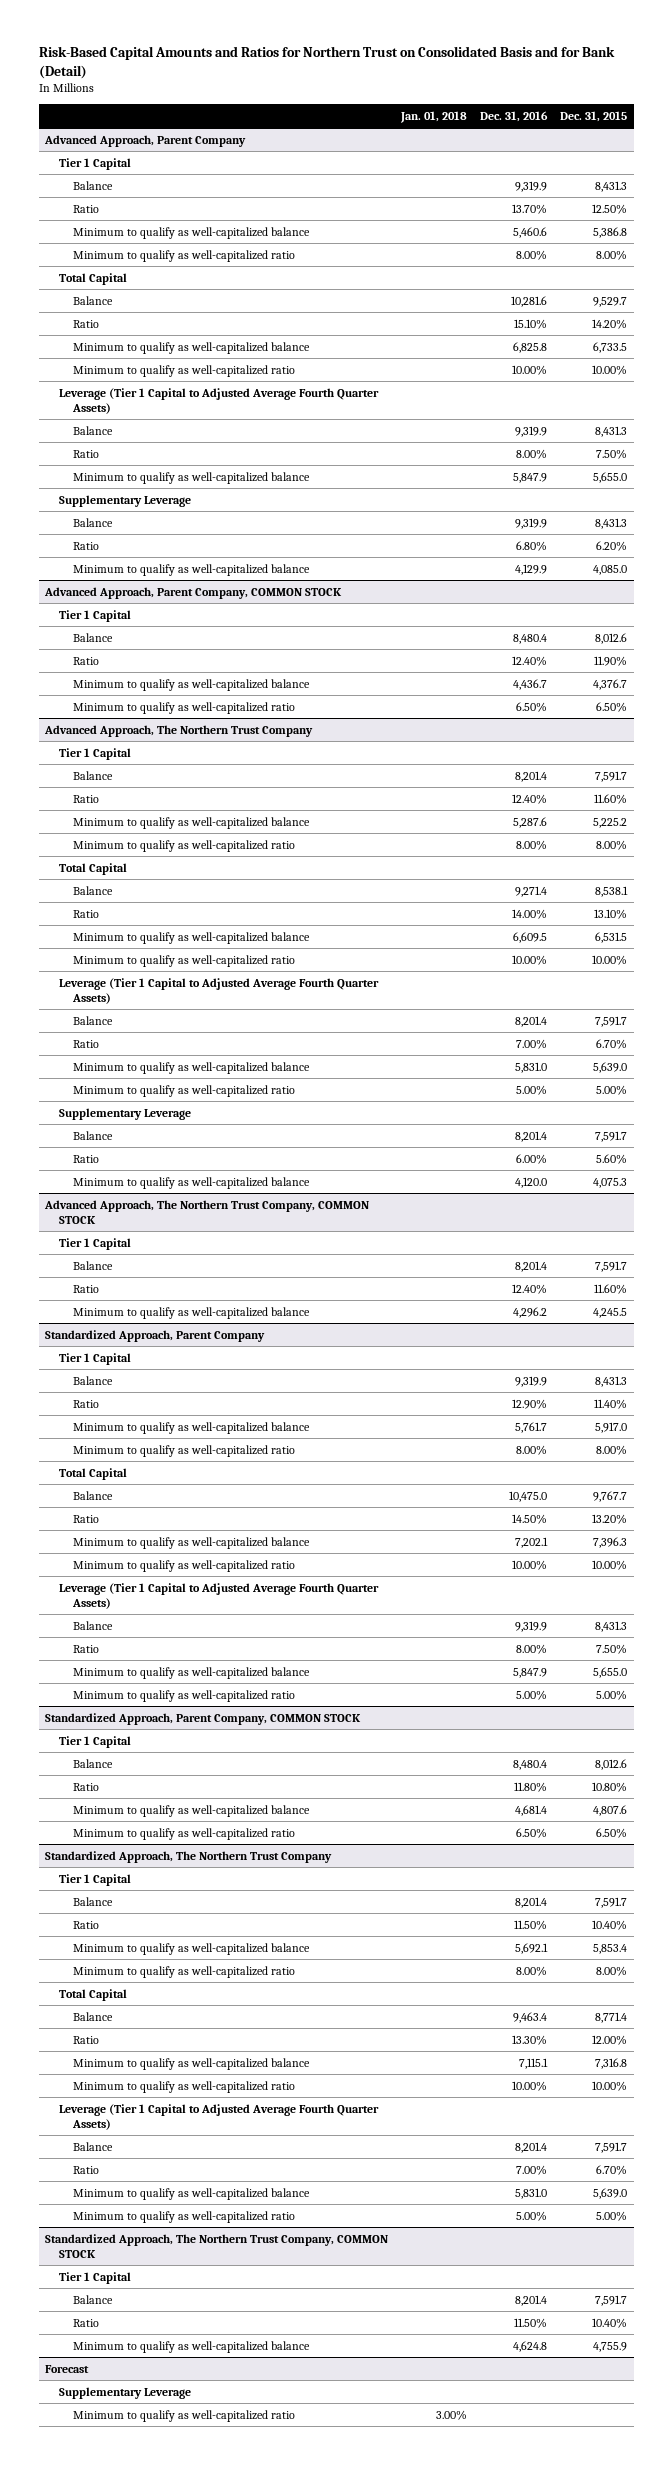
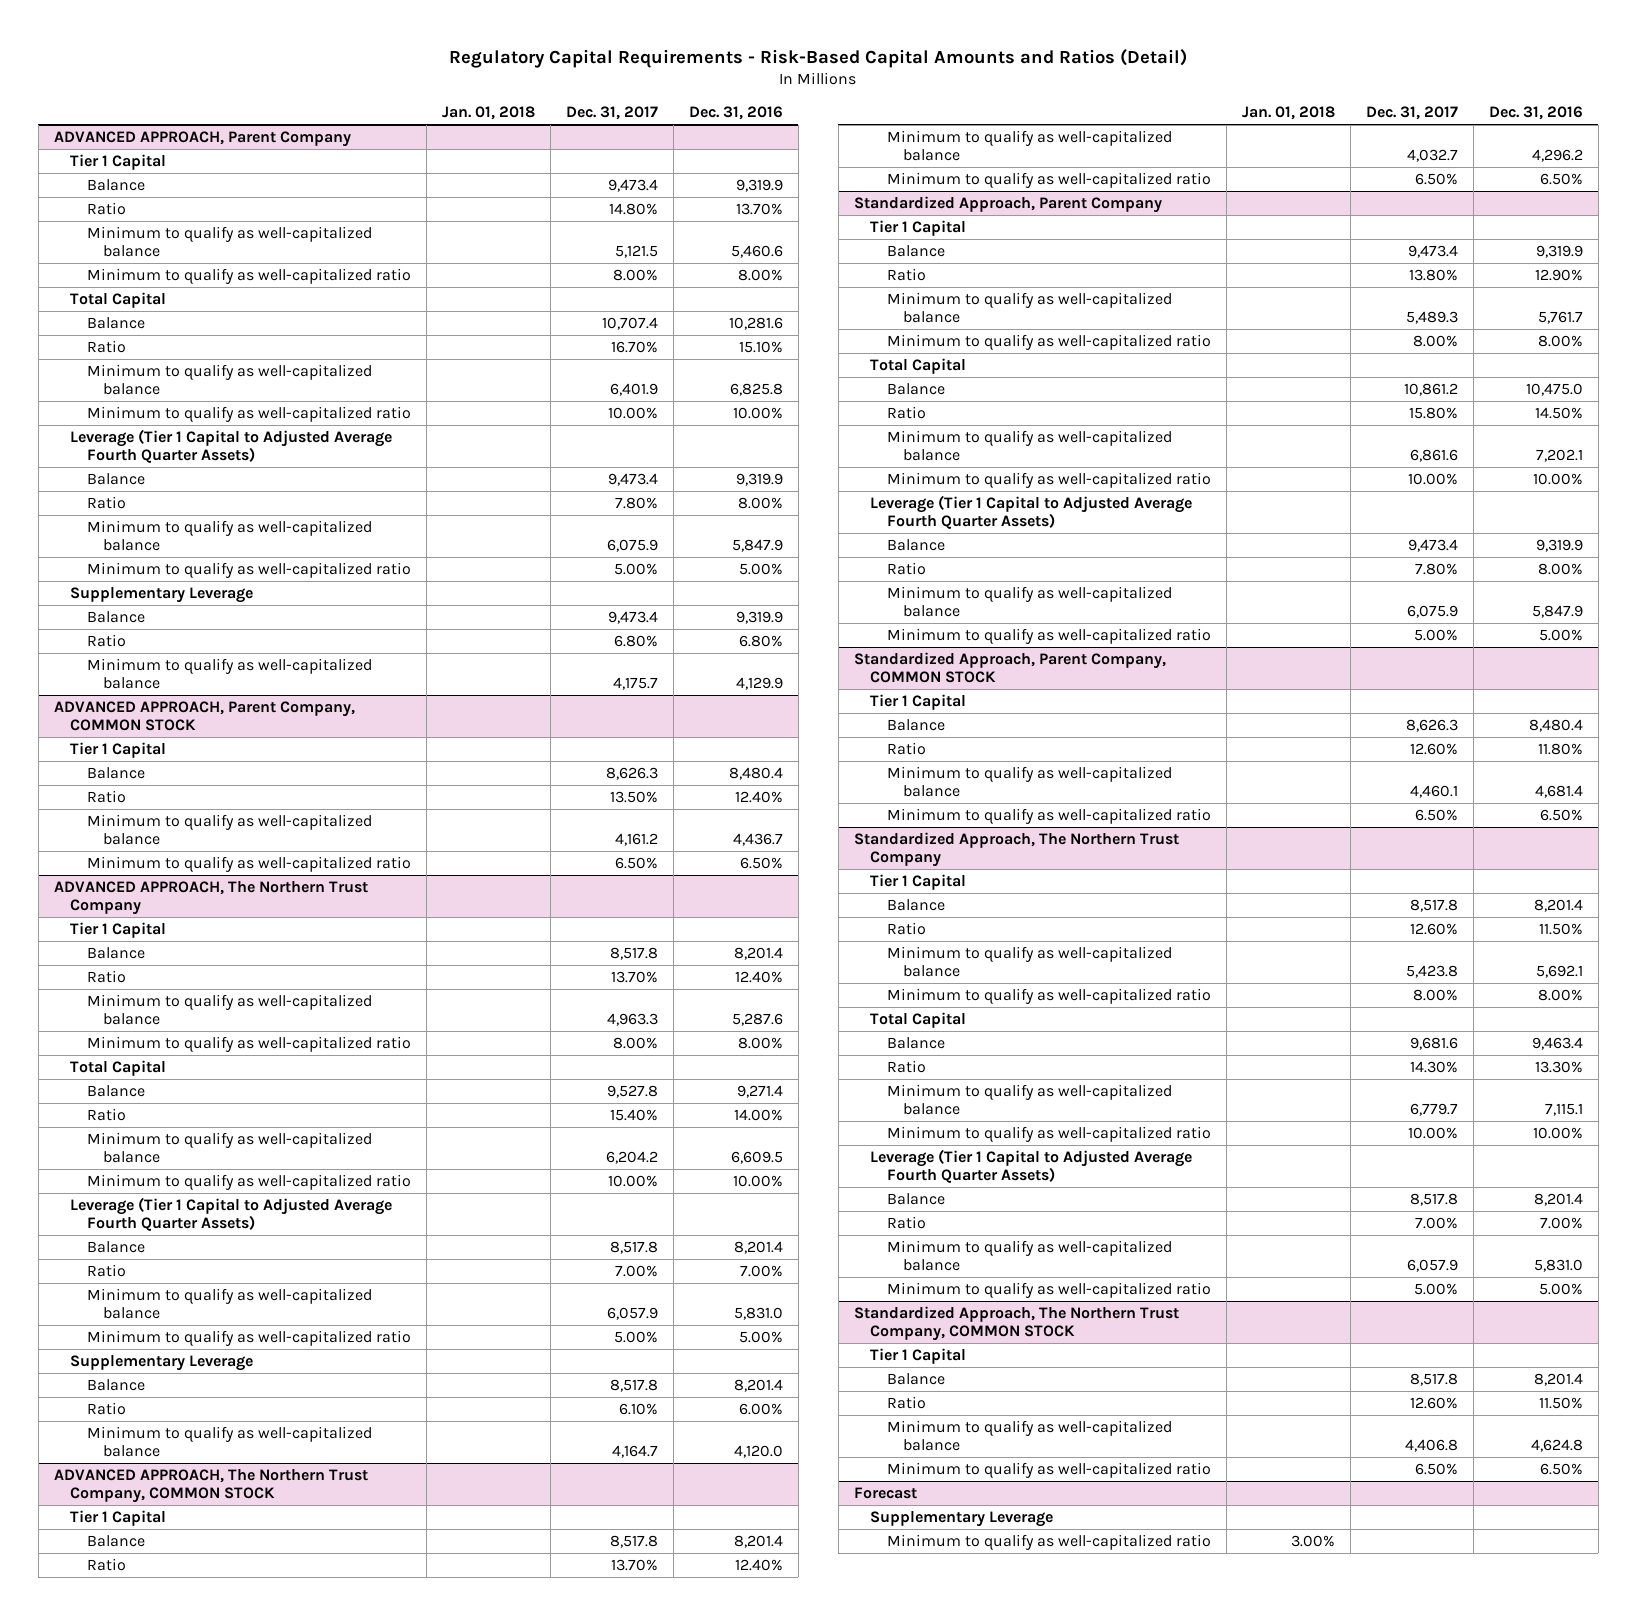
- Risk-Based Capital Amounts and Ratios for Northern Trust on Consolidated Basis and for Bank (Detail)
+ Regulatory Capital Requirements - Risk-Based Capital Amounts and Ratios (Detail)
- | Jan. 01, 2018 | Dec. 31, 2016 | Dec. 31, 2015
+ | Jan. 01, 2018 | Dec. 31, 2017 | Dec. 31, 2016
- Advanced Approach, Parent Company
+ ADVANCED APPROACH, Parent Company
+ Minimum to qualify as well-capitalized ratio | | 5.00% | 5.00%
- Advanced Approach, Parent Company, COMMON STOCK
+ ADVANCED APPROACH, Parent Company, COMMON STOCK
- Advanced Approach, The Northern Trust Company
+ ADVANCED APPROACH, The Northern Trust Company
- Advanced Approach, The Northern Trust Company, COMMON STOCK
+ ADVANCED APPROACH, The Northern Trust Company, COMMON STOCK
+ Minimum to qualify as well-capitalized ratio | | 6.50% | 6.50%
@ Standardized Approach, The Northern Trust Company, COMMON STOCK
+ Minimum to qualify as well-capitalized ratio | | 6.50% | 6.50%

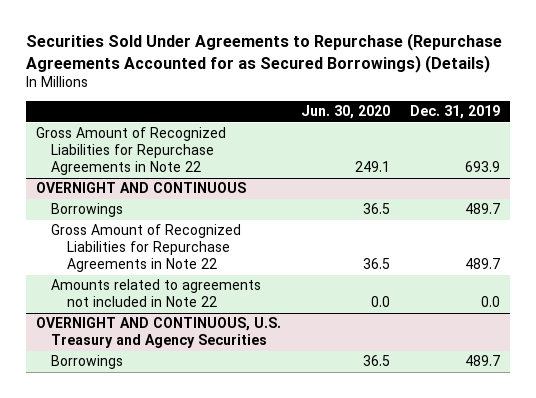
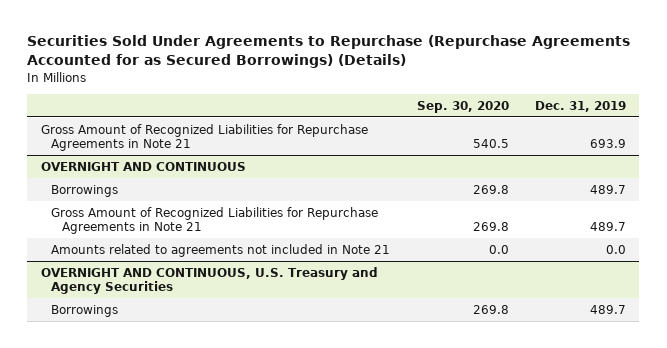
- | Jun. 30, 2020 | Dec. 31, 2019
+ | Sep. 30, 2020 | Dec. 31, 2019
- Gross Amount of Recognized Liabilities for Repurchase Agreements in Note 22 | 249.1 | 693.9
+ Gross Amount of Recognized Liabilities for Repurchase Agreements in Note 21 | 540.5 | 693.9
@ OVERNIGHT AND CONTINUOUS
- Gross Amount of Recognized Liabilities for Repurchase Agreements in Note 22 | 36.5 | 489.7
- Amounts related to agreements not included in Note 22 | 0.0 | 0.0
+ Gross Amount of Recognized Liabilities for Repurchase Agreements in Note 21 | 269.8 | 489.7
+ Amounts related to agreements not included in Note 21 | 0.0 | 0.0

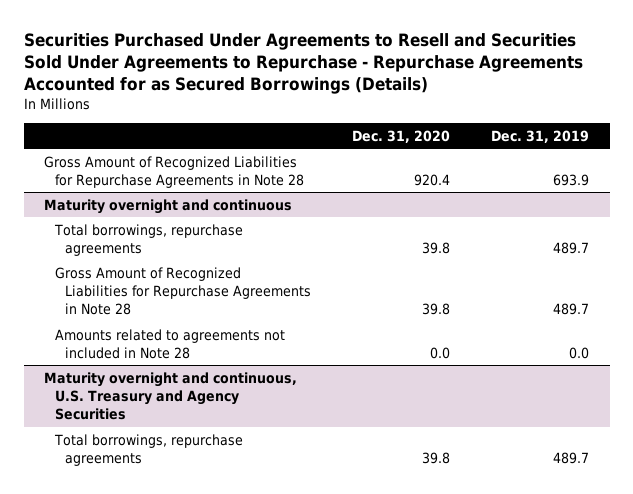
- Securities Sold Under Agreements to Repurchase (Repurchase Agreements Accounted for as Secured Borrowings) (Details)
+ Securities Purchased Under Agreements to Resell and Securities Sold Under Agreements to Repurchase - Repurchase Agreements Accounted for as Secured Borrowings (Details)
- | Sep. 30, 2020 | Dec. 31, 2019
+ | Dec. 31, 2020 | Dec. 31, 2019
- Gross Amount of Recognized Liabilities for Repurchase Agreements in Note 21 | 540.5 | 693.9
- OVERNIGHT AND CONTINUOUS
- Borrowings | 269.8 | 489.7
- Gross Amount of Recognized Liabilities for Repurchase Agreements in Note 21 | 269.8 | 489.7
- Amounts related to agreements not included in Note 21 | 0.0 | 0.0
- OVERNIGHT AND CONTINUOUS, U.S. Treasury and Agency Securities
- Borrowings | 269.8 | 489.7
+ Gross Amount of Recognized Liabilities for Repurchase Agreements in Note 28 | 920.4 | 693.9
+ Maturity overnight and continuous
+ Total borrowings, repurchase agreements | 39.8 | 489.7
+ Gross Amount of Recognized Liabilities for Repurchase Agreements in Note 28 | 39.8 | 489.7
+ Amounts related to agreements not included in Note 28 | 0.0 | 0.0
+ Maturity overnight and continuous, U.S. Treasury and Agency Securities
+ Total borrowings, repurchase agreements | 39.8 | 489.7

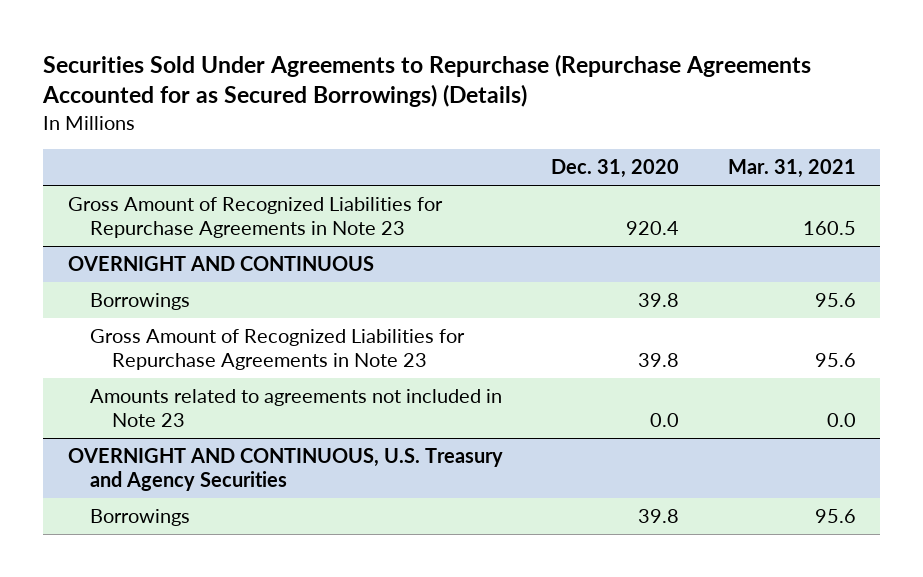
- Securities Purchased Under Agreements to Resell and Securities Sold Under Agreements to Repurchase - Repurchase Agreements Accounted for as Secured Borrowings (Details)
+ Securities Sold Under Agreements to Repurchase (Repurchase Agreements Accounted for as Secured Borrowings) (Details)
- | Dec. 31, 2020 | Dec. 31, 2019
+ | Dec. 31, 2020 | Mar. 31, 2021
- Gross Amount of Recognized Liabilities for Repurchase Agreements in Note 28 | 920.4 | 693.9
- Maturity overnight and continuous
- Total borrowings, repurchase agreements | 39.8 | 489.7
- Gross Amount of Recognized Liabilities for Repurchase Agreements in Note 28 | 39.8 | 489.7
- Amounts related to agreements not included in Note 28 | 0.0 | 0.0
- Maturity overnight and continuous, U.S. Treasury and Agency Securities
- Total borrowings, repurchase agreements | 39.8 | 489.7
+ Gross Amount of Recognized Liabilities for Repurchase Agreements in Note 23 | 920.4 | 160.5
+ OVERNIGHT AND CONTINUOUS
+ Borrowings | 39.8 | 95.6
+ Gross Amount of Recognized Liabilities for Repurchase Agreements in Note 23 | 39.8 | 95.6
+ Amounts related to agreements not included in Note 23 | 0.0 | 0.0
+ OVERNIGHT AND CONTINUOUS, U.S. Treasury and Agency Securities
+ Borrowings | 39.8 | 95.6

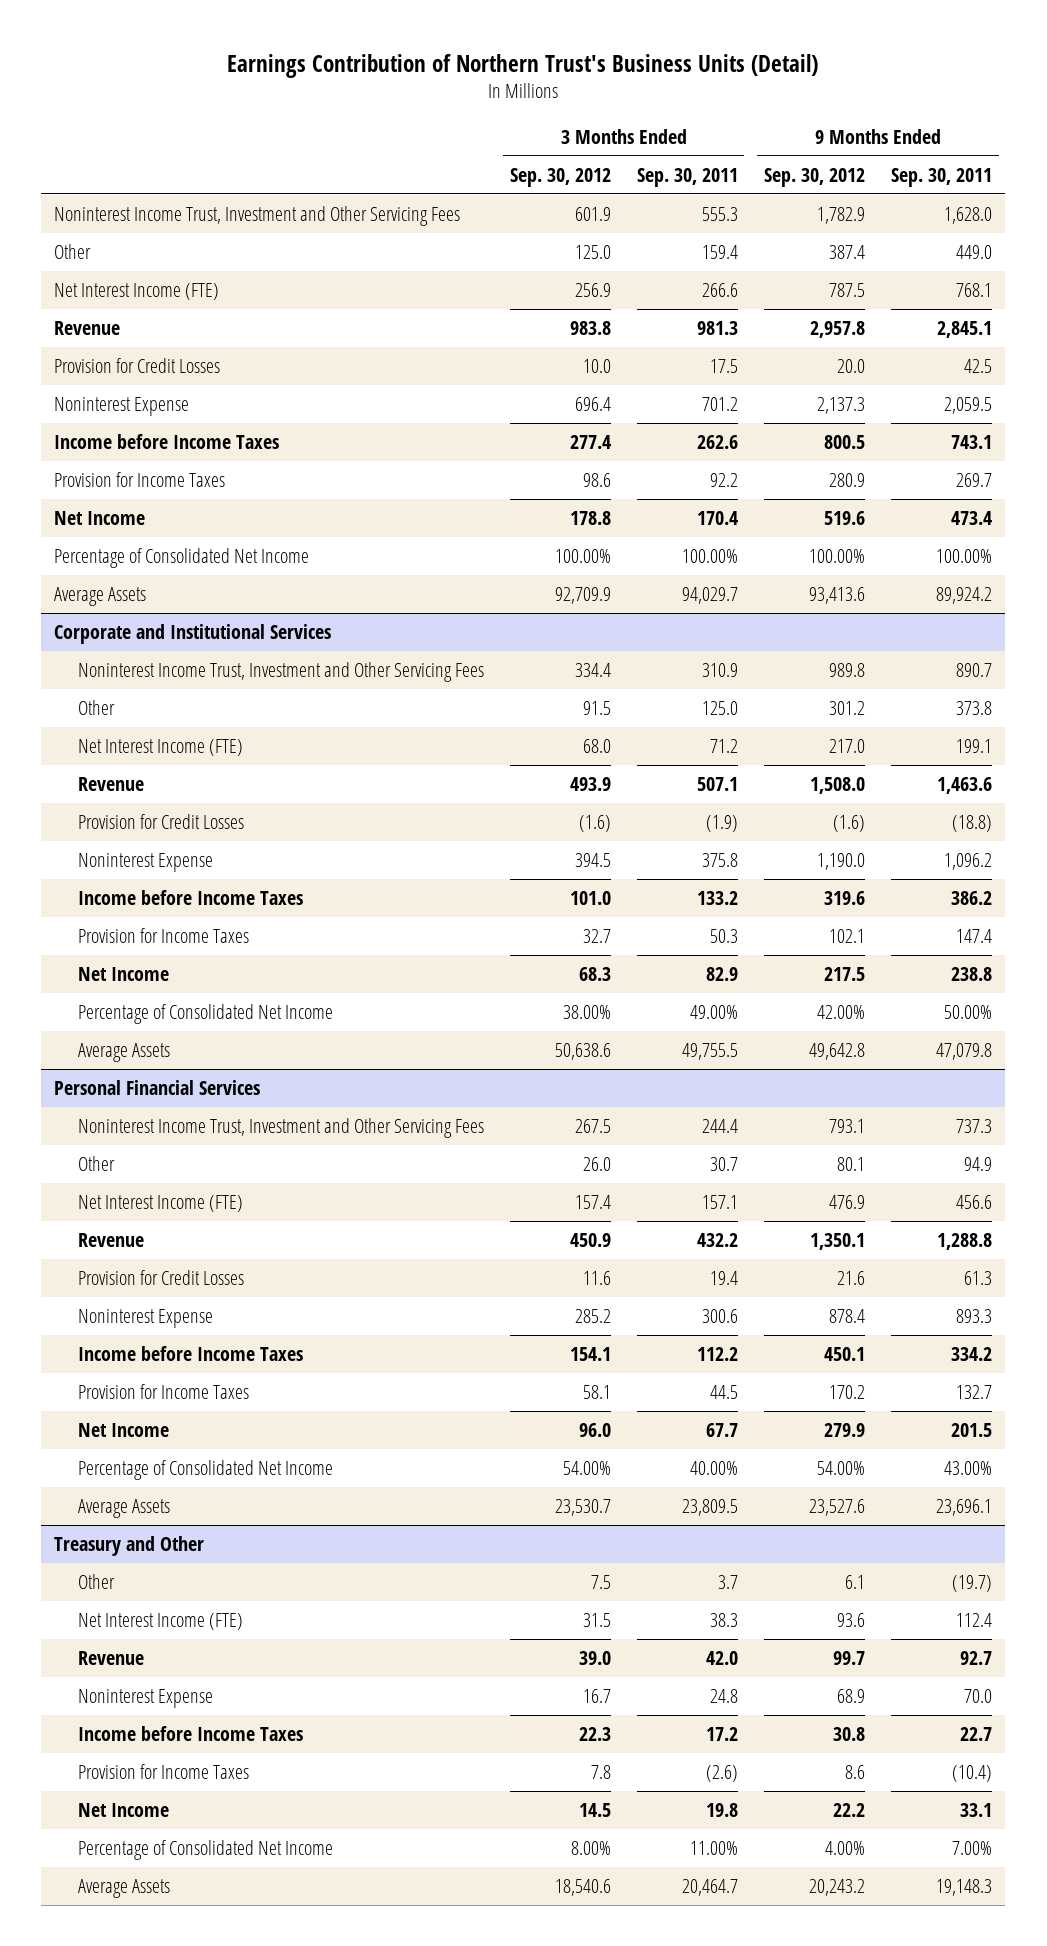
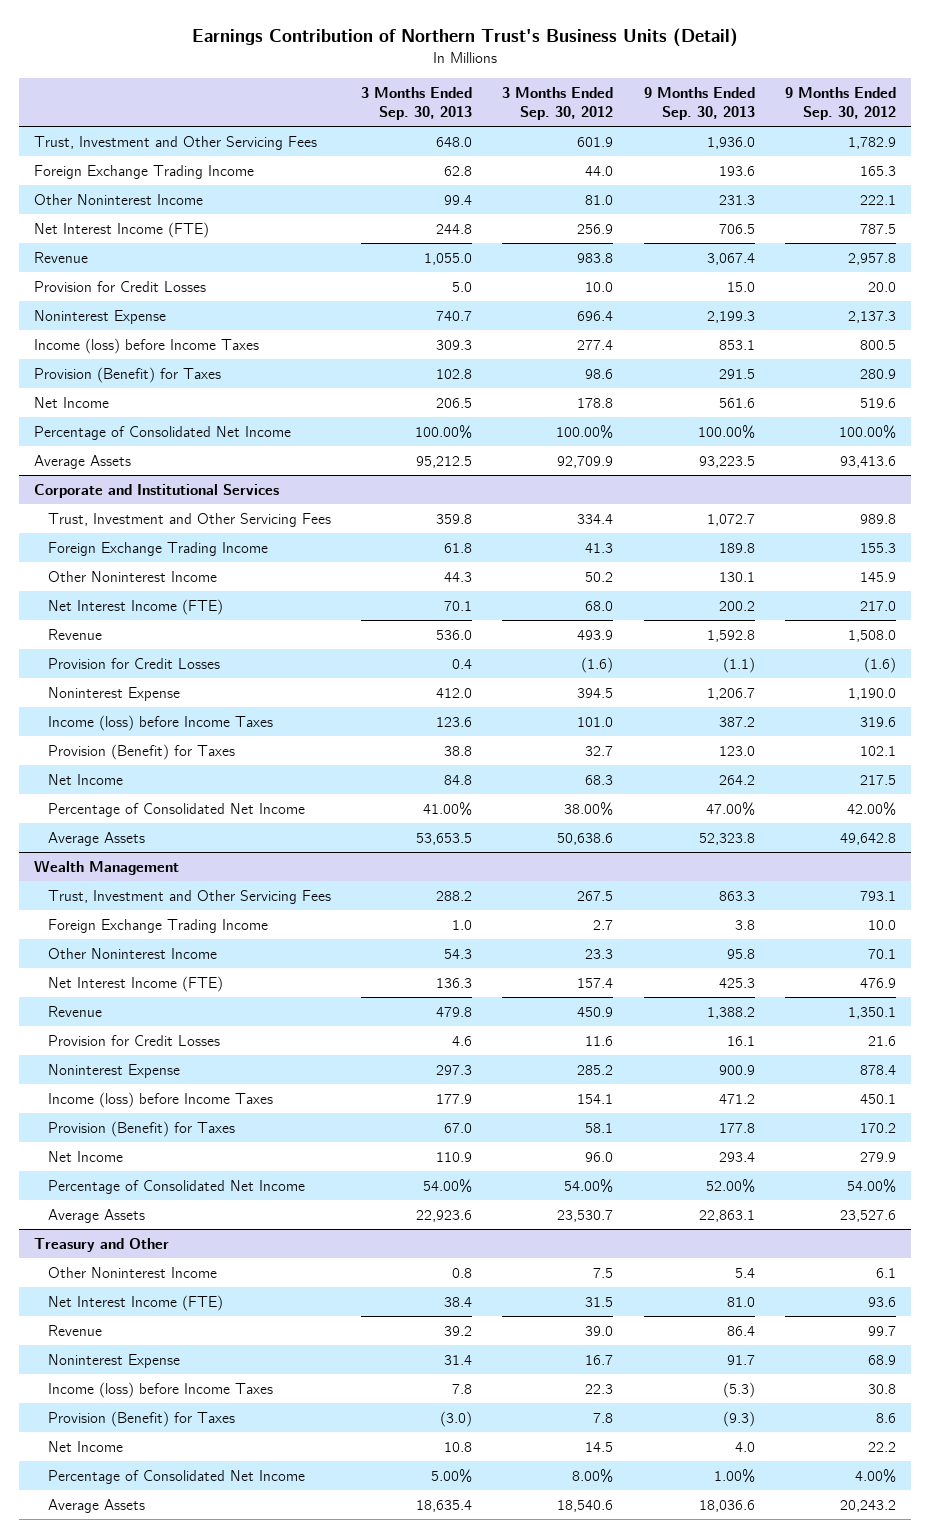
- | 3 Months Ended Sep. 30, 2012 | 3 Months Ended Sep. 30, 2011 | 9 Months Ended Sep. 30, 2012 | 9 Months Ended Sep. 30, 2011
+ | 3 Months Ended Sep. 30, 2013 | 3 Months Ended Sep. 30, 2012 | 9 Months Ended Sep. 30, 2013 | 9 Months Ended Sep. 30, 2012
- Noninterest Income Trust, Investment and Other Servicing Fees | 601.9 | 555.3 | 1,782.9 | 1,628.0
- Other | 125.0 | 159.4 | 387.4 | 449.0
+ Trust, Investment and Other Servicing Fees | 648.0 | 601.9 | 1,936.0 | 1,782.9
+ Foreign Exchange Trading Income | 62.8 | 44.0 | 193.6 | 165.3
+ Other Noninterest Income | 99.4 | 81.0 | 231.3 | 222.1
- Income before Income Taxes | 277.4 | 262.6 | 800.5 | 743.1
- Provision for Income Taxes | 98.6 | 92.2 | 280.9 | 269.7
+ Income (loss) before Income Taxes | 309.3 | 277.4 | 853.1 | 800.5
+ Provision (Benefit) for Taxes | 102.8 | 98.6 | 291.5 | 280.9
@ Corporate and Institutional Services
- Noninterest Income Trust, Investment and Other Servicing Fees | 334.4 | 310.9 | 989.8 | 890.7
- Other | 91.5 | 125.0 | 301.2 | 373.8
+ Trust, Investment and Other Servicing Fees | 359.8 | 334.4 | 1,072.7 | 989.8
+ Foreign Exchange Trading Income | 61.8 | 41.3 | 189.8 | 155.3
+ Other Noninterest Income | 44.3 | 50.2 | 130.1 | 145.9
- Income before Income Taxes | 101.0 | 133.2 | 319.6 | 386.2
- Provision for Income Taxes | 32.7 | 50.3 | 102.1 | 147.4
+ Income (loss) before Income Taxes | 123.6 | 101.0 | 387.2 | 319.6
+ Provision (Benefit) for Taxes | 38.8 | 32.7 | 123.0 | 102.1
- Personal Financial Services
- Noninterest Income Trust, Investment and Other Servicing Fees | 267.5 | 244.4 | 793.1 | 737.3
- Other | 26.0 | 30.7 | 80.1 | 94.9
+ Wealth Management
+ Trust, Investment and Other Servicing Fees | 288.2 | 267.5 | 863.3 | 793.1
+ Foreign Exchange Trading Income | 1.0 | 2.7 | 3.8 | 10.0
+ Other Noninterest Income | 54.3 | 23.3 | 95.8 | 70.1
- Income before Income Taxes | 154.1 | 112.2 | 450.1 | 334.2
- Provision for Income Taxes | 58.1 | 44.5 | 170.2 | 132.7
+ Income (loss) before Income Taxes | 177.9 | 154.1 | 471.2 | 450.1
+ Provision (Benefit) for Taxes | 67.0 | 58.1 | 177.8 | 170.2
@ Treasury and Other
- Other | 7.5 | 3.7 | 6.1 | (19.7)
+ Other Noninterest Income | 0.8 | 7.5 | 5.4 | 6.1
- Income before Income Taxes | 22.3 | 17.2 | 30.8 | 22.7
- Provision for Income Taxes | 7.8 | (2.6) | 8.6 | (10.4)
+ Income (loss) before Income Taxes | 7.8 | 22.3 | (5.3) | 30.8
+ Provision (Benefit) for Taxes | (3.0) | 7.8 | (9.3) | 8.6

